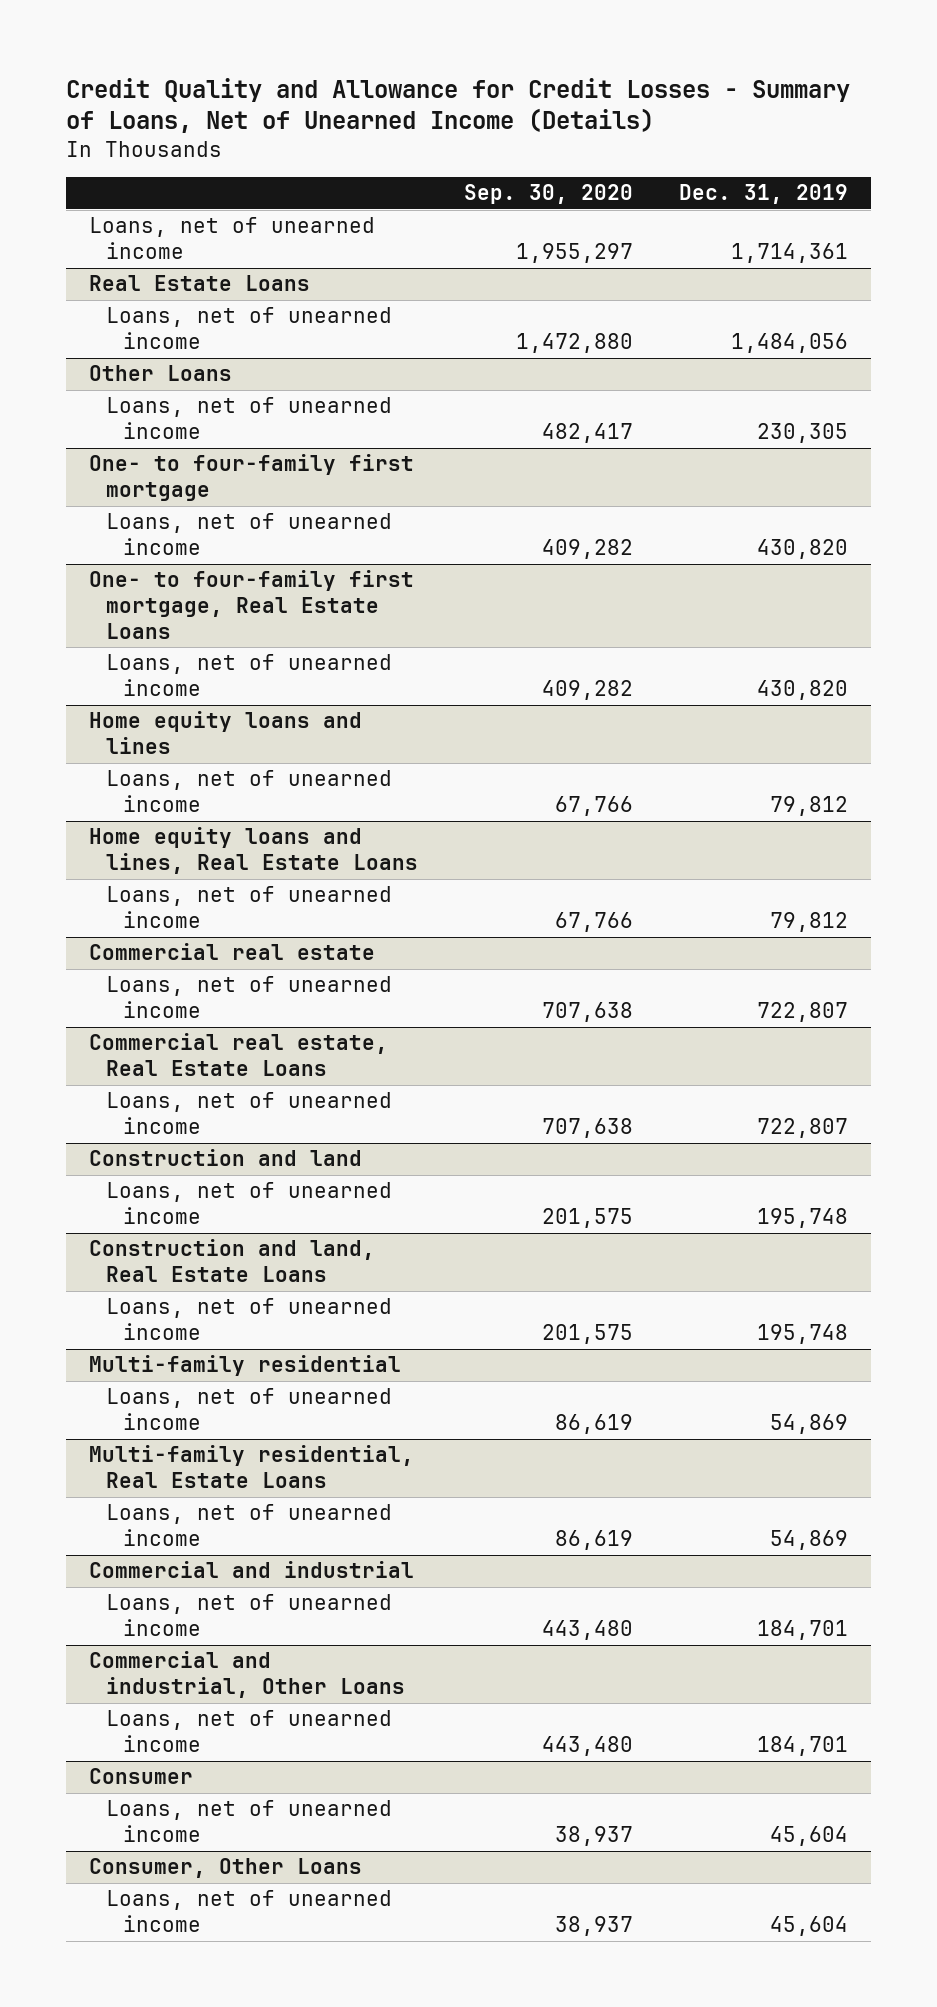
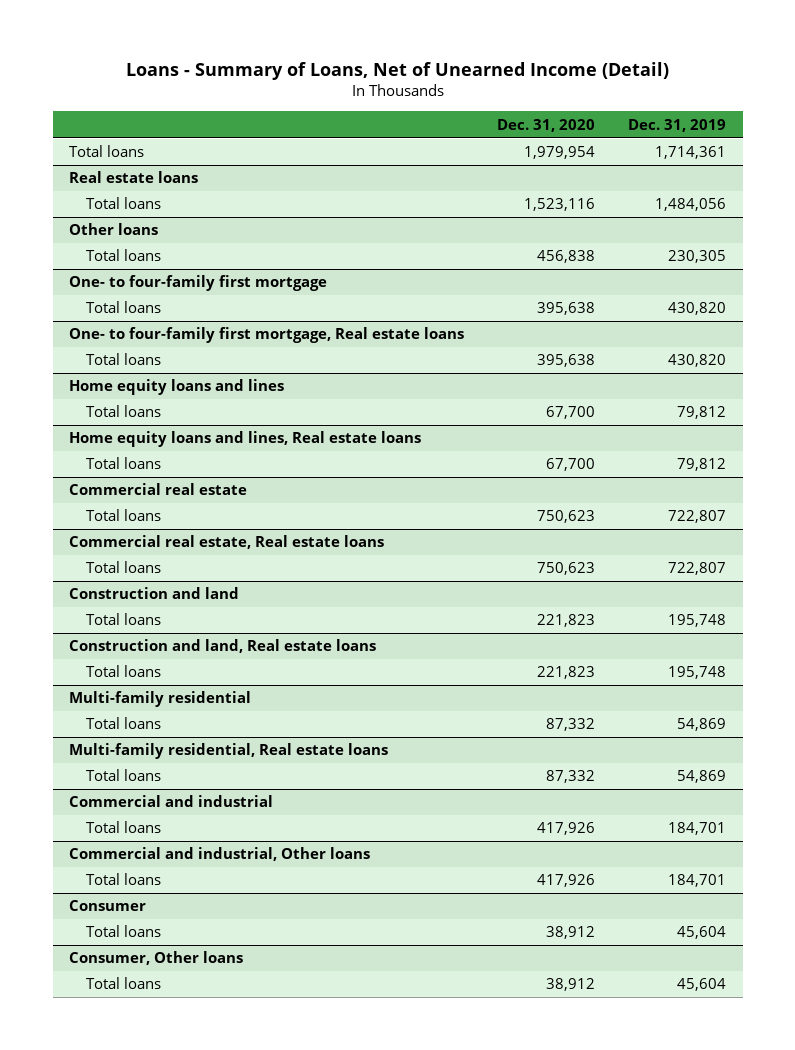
- Credit Quality and Allowance for Credit Losses - Summary of Loans, Net of Unearned Income (Details)
+ Loans - Summary of Loans, Net of Unearned Income (Detail)
- | Sep. 30, 2020 | Dec. 31, 2019
+ | Dec. 31, 2020 | Dec. 31, 2019
- Loans, net of unearned income | 1,955,297 | 1,714,361
- Real Estate Loans
- Loans, net of unearned income | 1,472,880 | 1,484,056
- Other Loans
- Loans, net of unearned income | 482,417 | 230,305
+ Total loans | 1,979,954 | 1,714,361
+ Real estate loans
+ Total loans | 1,523,116 | 1,484,056
+ Other loans
+ Total loans | 456,838 | 230,305
@ One- to four-family first mortgage
- Loans, net of unearned income | 409,282 | 430,820
- One- to four-family first mortgage, Real Estate Loans
- Loans, net of unearned income | 409,282 | 430,820
@ One- to four-family first mortgage
+ Total loans | 395,638 | 430,820
+ One- to four-family first mortgage, Real estate loans
+ Total loans | 395,638 | 430,820
@ Home equity loans and lines
- Loans, net of unearned income | 67,766 | 79,812
- Home equity loans and lines, Real Estate Loans
- Loans, net of unearned income | 67,766 | 79,812
@ Home equity loans and lines
+ Total loans | 67,700 | 79,812
+ Home equity loans and lines, Real estate loans
+ Total loans | 67,700 | 79,812
@ Commercial real estate
- Loans, net of unearned income | 707,638 | 722,807
- Commercial real estate, Real Estate Loans
- Loans, net of unearned income | 707,638 | 722,807
@ Commercial real estate
+ Total loans | 750,623 | 722,807
+ Commercial real estate, Real estate loans
+ Total loans | 750,623 | 722,807
@ Construction and land
- Loans, net of unearned income | 201,575 | 195,748
- Construction and land, Real Estate Loans
- Loans, net of unearned income | 201,575 | 195,748
@ Construction and land
+ Total loans | 221,823 | 195,748
+ Construction and land, Real estate loans
+ Total loans | 221,823 | 195,748
@ Multi-family residential
- Loans, net of unearned income | 86,619 | 54,869
- Multi-family residential, Real Estate Loans
- Loans, net of unearned income | 86,619 | 54,869
@ Multi-family residential
+ Total loans | 87,332 | 54,869
+ Multi-family residential, Real estate loans
+ Total loans | 87,332 | 54,869
@ Commercial and industrial
- Loans, net of unearned income | 443,480 | 184,701
- Commercial and industrial, Other Loans
- Loans, net of unearned income | 443,480 | 184,701
@ Commercial and industrial
+ Total loans | 417,926 | 184,701
+ Commercial and industrial, Other loans
+ Total loans | 417,926 | 184,701
@ Consumer
- Loans, net of unearned income | 38,937 | 45,604
- Consumer, Other Loans
- Loans, net of unearned income | 38,937 | 45,604
@ Consumer
+ Total loans | 38,912 | 45,604
+ Consumer, Other loans
+ Total loans | 38,912 | 45,604

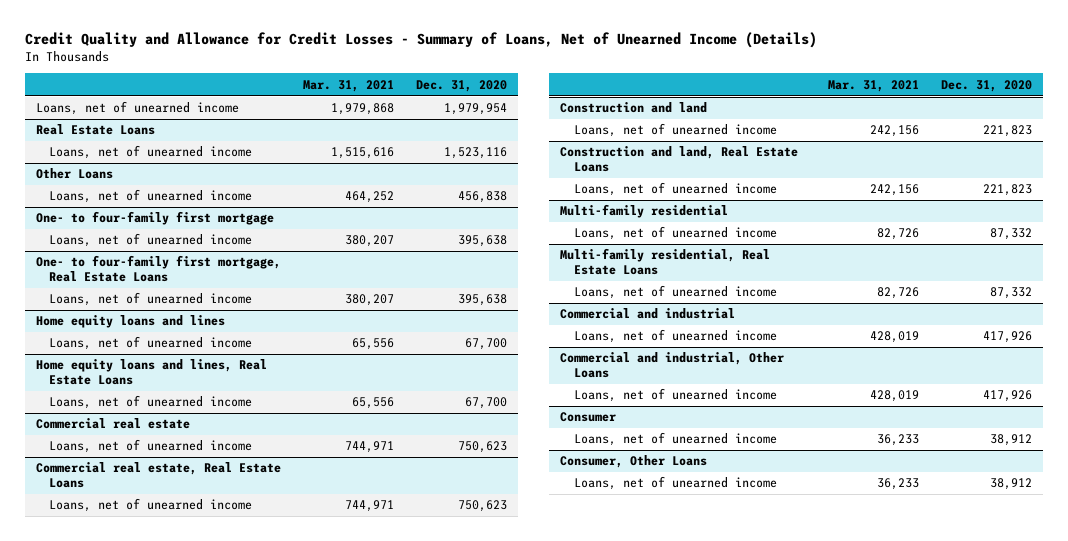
- Loans - Summary of Loans, Net of Unearned Income (Detail)
+ Credit Quality and Allowance for Credit Losses - Summary of Loans, Net of Unearned Income (Details)
- | Dec. 31, 2020 | Dec. 31, 2019
+ | Mar. 31, 2021 | Dec. 31, 2020
- Total loans | 1,979,954 | 1,714,361
- Real estate loans
- Total loans | 1,523,116 | 1,484,056
- Other loans
- Total loans | 456,838 | 230,305
+ Loans, net of unearned income | 1,979,868 | 1,979,954
+ Real Estate Loans
+ Loans, net of unearned income | 1,515,616 | 1,523,116
+ Other Loans
+ Loans, net of unearned income | 464,252 | 456,838
@ One- to four-family first mortgage
- Total loans | 395,638 | 430,820
- One- to four-family first mortgage, Real estate loans
- Total loans | 395,638 | 430,820
@ One- to four-family first mortgage
+ Loans, net of unearned income | 380,207 | 395,638
+ One- to four-family first mortgage, Real Estate Loans
+ Loans, net of unearned income | 380,207 | 395,638
@ Home equity loans and lines
- Total loans | 67,700 | 79,812
- Home equity loans and lines, Real estate loans
- Total loans | 67,700 | 79,812
@ Home equity loans and lines
+ Loans, net of unearned income | 65,556 | 67,700
+ Home equity loans and lines, Real Estate Loans
+ Loans, net of unearned income | 65,556 | 67,700
@ Commercial real estate
- Total loans | 750,623 | 722,807
- Commercial real estate, Real estate loans
- Total loans | 750,623 | 722,807
@ Commercial real estate
+ Loans, net of unearned income | 744,971 | 750,623
+ Commercial real estate, Real Estate Loans
+ Loans, net of unearned income | 744,971 | 750,623
@ Construction and land
- Total loans | 221,823 | 195,748
- Construction and land, Real estate loans
- Total loans | 221,823 | 195,748
@ Construction and land
+ Loans, net of unearned income | 242,156 | 221,823
+ Construction and land, Real Estate Loans
+ Loans, net of unearned income | 242,156 | 221,823
@ Multi-family residential
- Total loans | 87,332 | 54,869
- Multi-family residential, Real estate loans
- Total loans | 87,332 | 54,869
@ Multi-family residential
+ Loans, net of unearned income | 82,726 | 87,332
+ Multi-family residential, Real Estate Loans
+ Loans, net of unearned income | 82,726 | 87,332
@ Commercial and industrial
- Total loans | 417,926 | 184,701
- Commercial and industrial, Other loans
- Total loans | 417,926 | 184,701
@ Commercial and industrial
+ Loans, net of unearned income | 428,019 | 417,926
+ Commercial and industrial, Other Loans
+ Loans, net of unearned income | 428,019 | 417,926
@ Consumer
- Total loans | 38,912 | 45,604
- Consumer, Other loans
- Total loans | 38,912 | 45,604
@ Consumer
+ Loans, net of unearned income | 36,233 | 38,912
+ Consumer, Other Loans
+ Loans, net of unearned income | 36,233 | 38,912

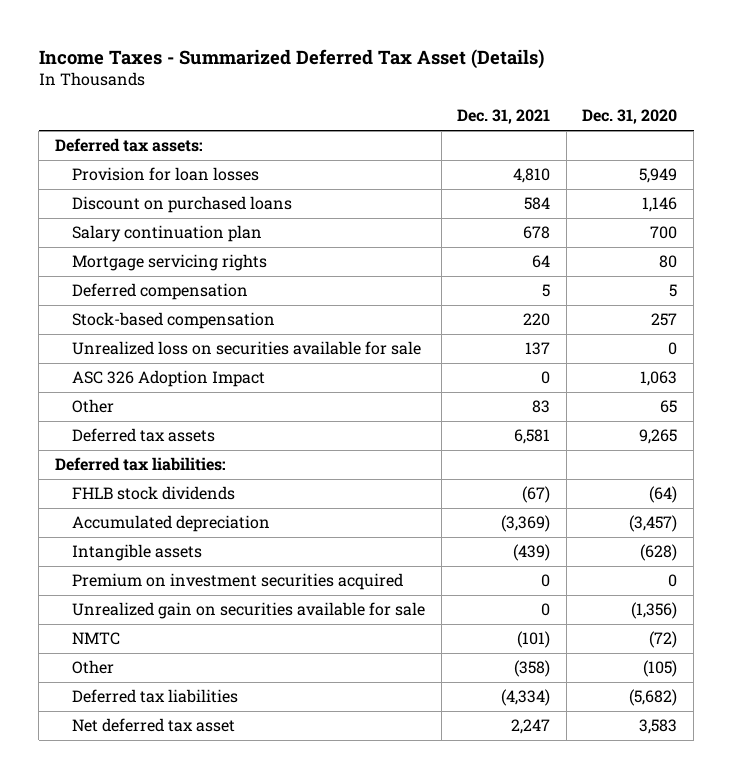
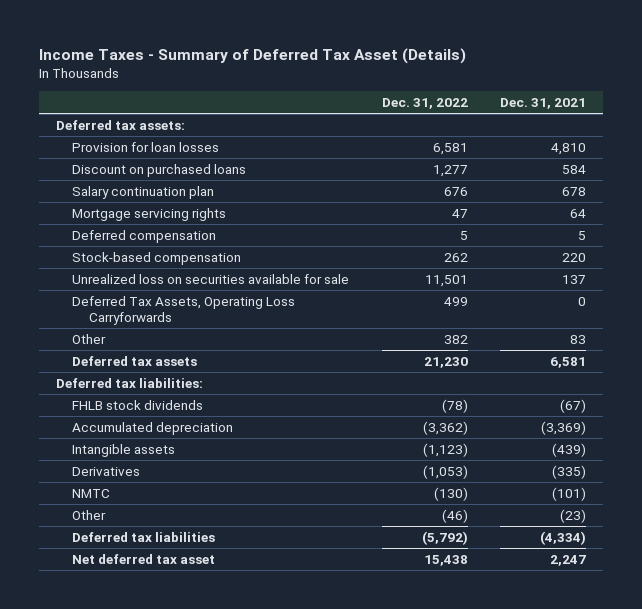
- Income Taxes - Summarized Deferred Tax Asset (Details)
+ Income Taxes - Summary of Deferred Tax Asset (Details)
- | Dec. 31, 2021 | Dec. 31, 2020
+ | Dec. 31, 2022 | Dec. 31, 2021
- ASC 326 Adoption Impact | 0 | 1,063
+ Deferred Tax Assets, Operating Loss Carryforwards | 499 | 0
- Premium on investment securities acquired | 0 | 0
- Unrealized gain on securities available for sale | 0 | (1,356)
+ Derivatives | (1,053) | (335)
- Other | (358) | (105)
+ Other | (46) | (23)

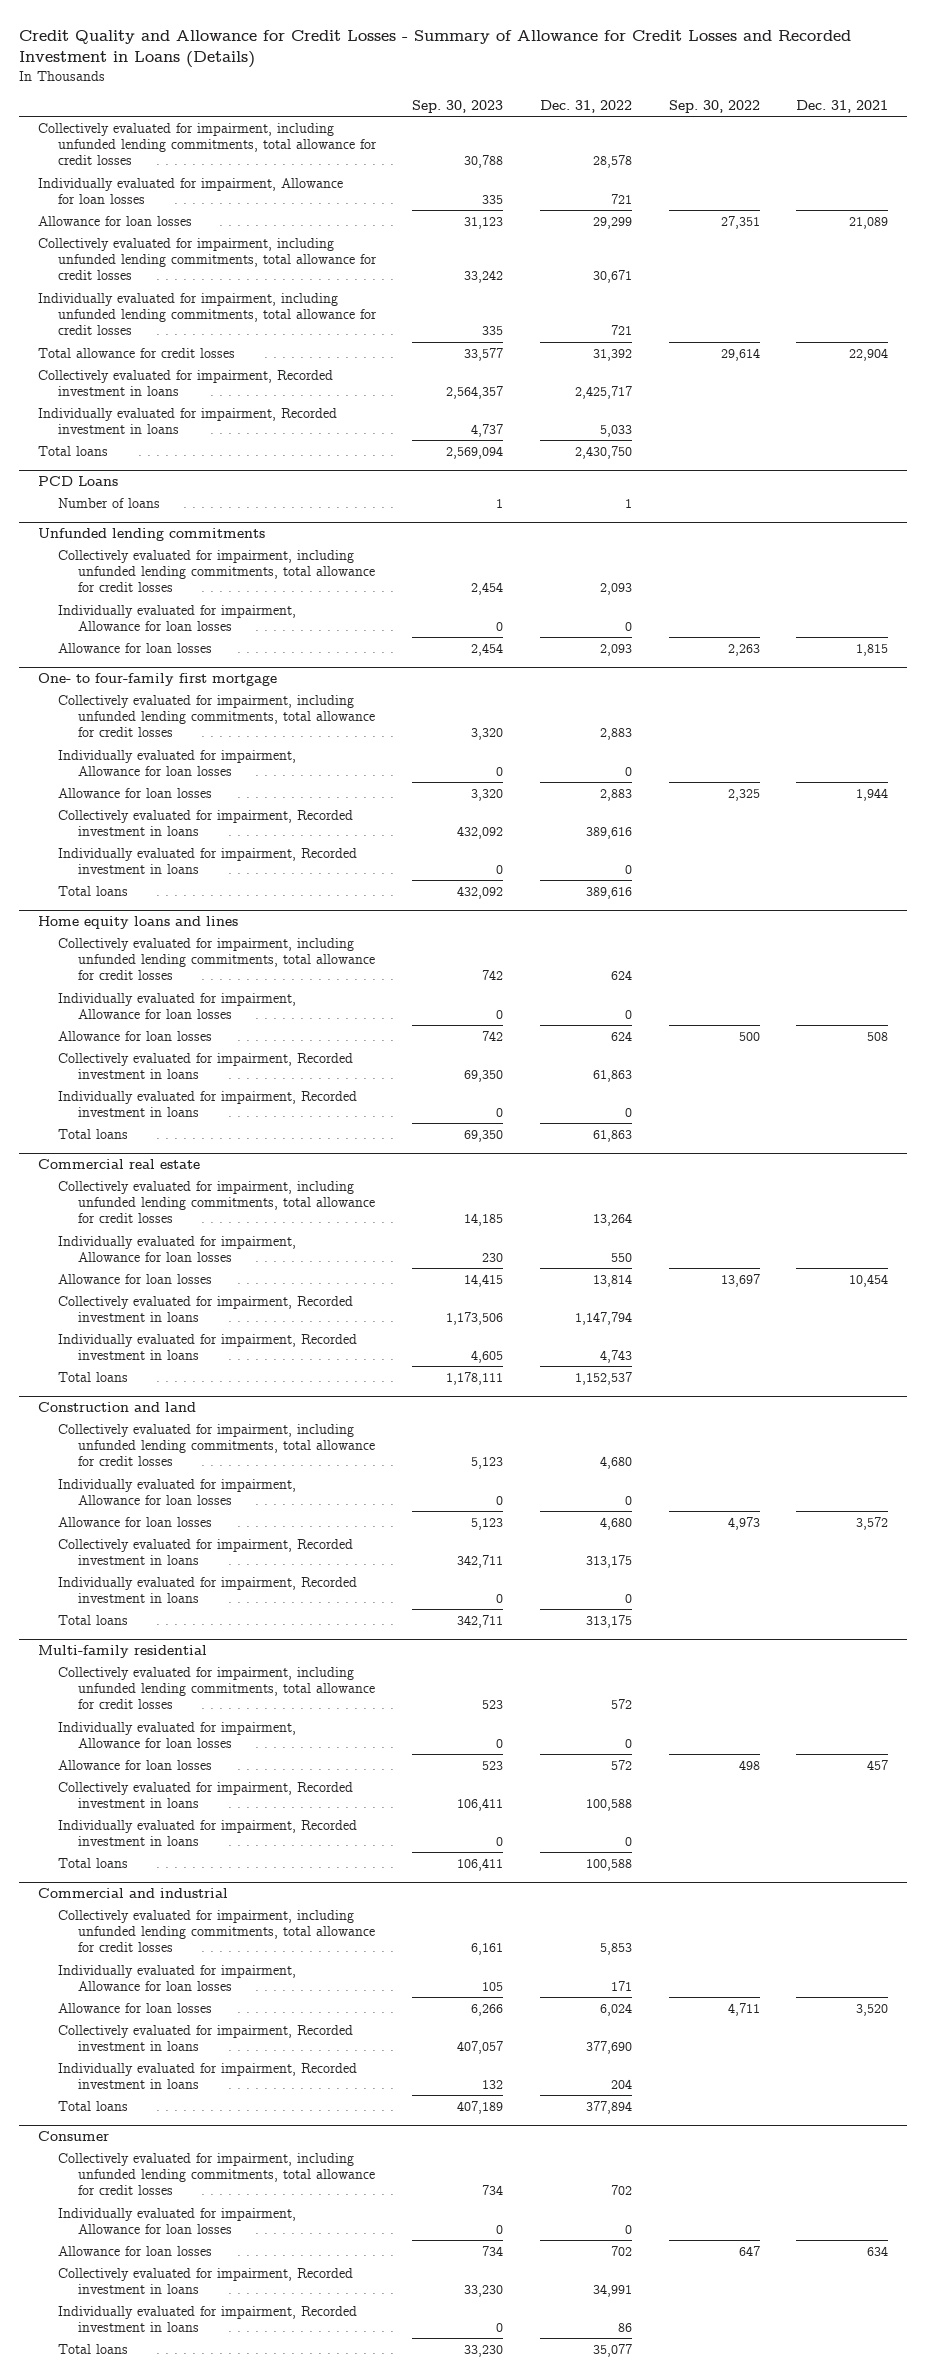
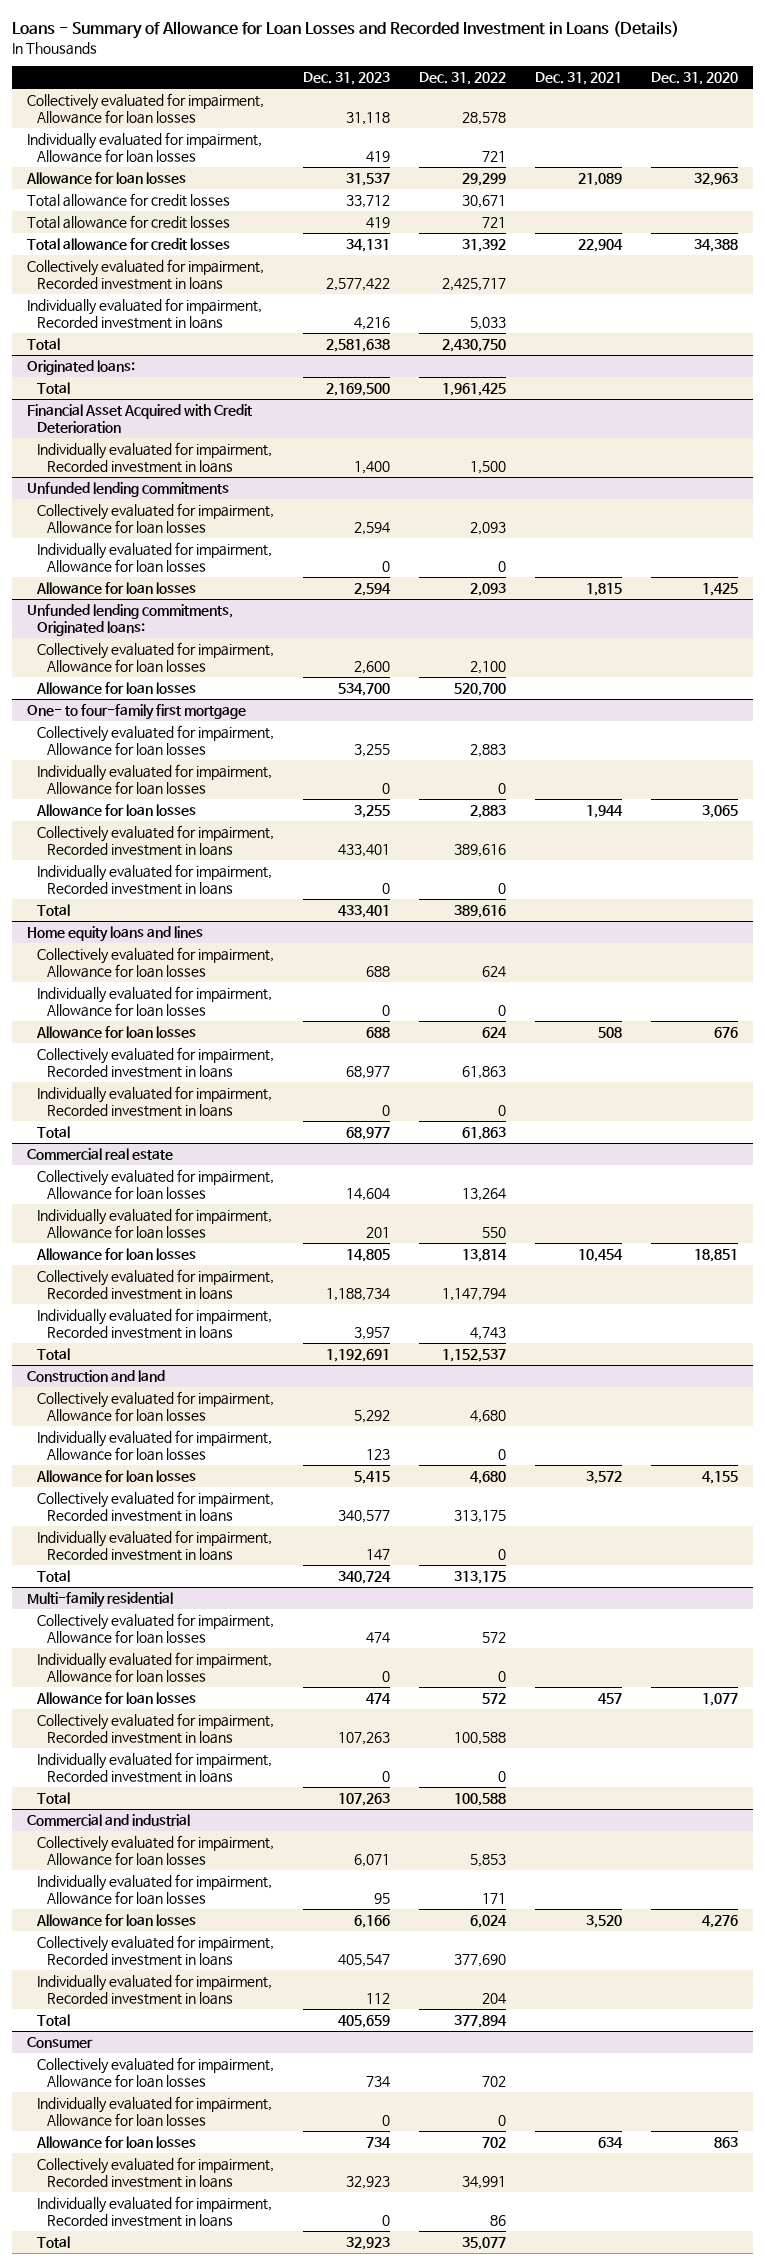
- Credit Quality and Allowance for Credit Losses - Summary of Allowance for Credit Losses and Recorded Investment in Loans (Details)
+ Loans - Summary of Allowance for Loan Losses and Recorded Investment in Loans (Details)
- | Sep. 30, 2023 | Dec. 31, 2022 | Sep. 30, 2022 | Dec. 31, 2021
+ | Dec. 31, 2023 | Dec. 31, 2022 | Dec. 31, 2021 | Dec. 31, 2020
- Collectively evaluated for impairment, including unfunded lending commitments, total allowance for credit losses | 30,788 | 28,578 | |
+ Collectively evaluated for impairment, Allowance for loan losses | 31,118 | 28,578 | |
- Collectively evaluated for impairment, including unfunded lending commitments, total allowance for credit losses | 33,242 | 30,671 | |
- Individually evaluated for impairment, including unfunded lending commitments, total allowance for credit losses | 335 | 721 | |
+ Total allowance for credit losses | 33,712 | 30,671 | |
+ Total allowance for credit losses | 419 | 721 | |
- Total loans | 2,569,094 | 2,430,750 | |
- PCD Loans
- Number of loans | 1 | 1 | |
+ Total | 2,581,638 | 2,430,750 | |
+ Originated loans:
+ Total | 2,169,500 | 1,961,425 | |
+ Financial Asset Acquired with Credit Deterioration
+ Individually evaluated for impairment, Recorded investment in loans | 1,400 | 1,500 | |
@ Unfunded lending commitments
- Collectively evaluated for impairment, including unfunded lending commitments, total allowance for credit losses | 2,454 | 2,093 | |
+ Collectively evaluated for impairment, Allowance for loan losses | 2,594 | 2,093 | |
+ Unfunded lending commitments, Originated loans:
+ Collectively evaluated for impairment, Allowance for loan losses | 2,600 | 2,100 | |
+ Allowance for loan losses | 534,700 | 520,700 | |
@ One- to four-family first mortgage
- Collectively evaluated for impairment, including unfunded lending commitments, total allowance for credit losses | 3,320 | 2,883 | |
+ Collectively evaluated for impairment, Allowance for loan losses | 3,255 | 2,883 | |
- Total loans | 432,092 | 389,616 | |
+ Total | 433,401 | 389,616 | |
@ Home equity loans and lines
- Collectively evaluated for impairment, including unfunded lending commitments, total allowance for credit losses | 742 | 624 | |
+ Collectively evaluated for impairment, Allowance for loan losses | 688 | 624 | |
- Total loans | 69,350 | 61,863 | |
+ Total | 68,977 | 61,863 | |
@ Commercial real estate
- Collectively evaluated for impairment, including unfunded lending commitments, total allowance for credit losses | 14,185 | 13,264 | |
+ Collectively evaluated for impairment, Allowance for loan losses | 14,604 | 13,264 | |
- Total loans | 1,178,111 | 1,152,537 | |
+ Total | 1,192,691 | 1,152,537 | |
@ Construction and land
- Collectively evaluated for impairment, including unfunded lending commitments, total allowance for credit losses | 5,123 | 4,680 | |
+ Collectively evaluated for impairment, Allowance for loan losses | 5,292 | 4,680 | |
- Total loans | 342,711 | 313,175 | |
+ Total | 340,724 | 313,175 | |
@ Multi-family residential
- Collectively evaluated for impairment, including unfunded lending commitments, total allowance for credit losses | 523 | 572 | |
+ Collectively evaluated for impairment, Allowance for loan losses | 474 | 572 | |
- Total loans | 106,411 | 100,588 | |
+ Total | 107,263 | 100,588 | |
@ Commercial and industrial
- Collectively evaluated for impairment, including unfunded lending commitments, total allowance for credit losses | 6,161 | 5,853 | |
+ Collectively evaluated for impairment, Allowance for loan losses | 6,071 | 5,853 | |
- Total loans | 407,189 | 377,894 | |
+ Total | 405,659 | 377,894 | |
@ Consumer
- Collectively evaluated for impairment, including unfunded lending commitments, total allowance for credit losses | 734 | 702 | |
+ Collectively evaluated for impairment, Allowance for loan losses | 734 | 702 | |
- Total loans | 33,230 | 35,077 | |
+ Total | 32,923 | 35,077 | |

